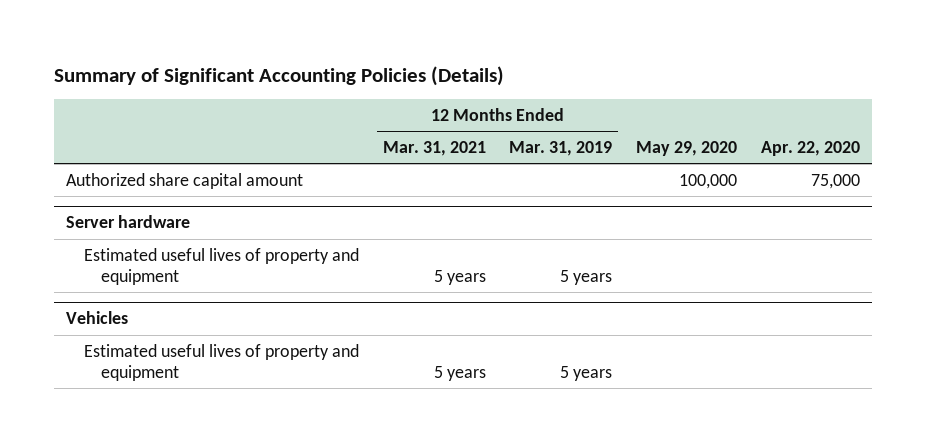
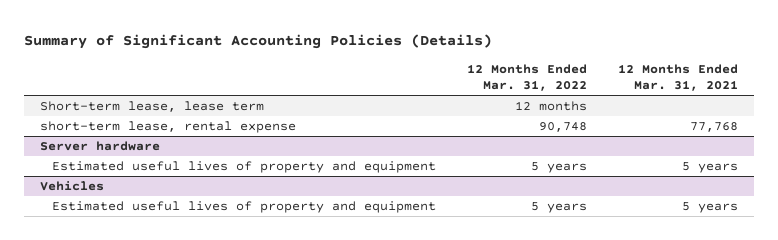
- | 12 Months Ended Mar. 31, 2021 | 12 Months Ended Mar. 31, 2019 | May 29, 2020 | Apr. 22, 2020
+ | 12 Months Ended Mar. 31, 2022 | 12 Months Ended Mar. 31, 2021
- Authorized share capital amount | | | 100,000 | 75,000
+ Short-term lease, lease term | 12 months |
+ short-term lease, rental expense | 90,748 | 77,768

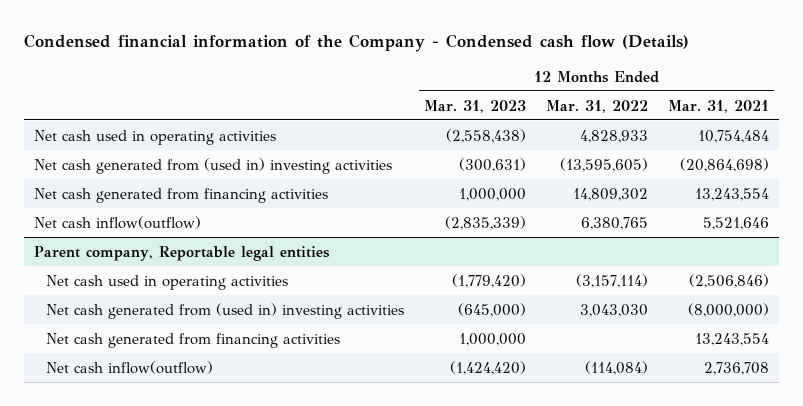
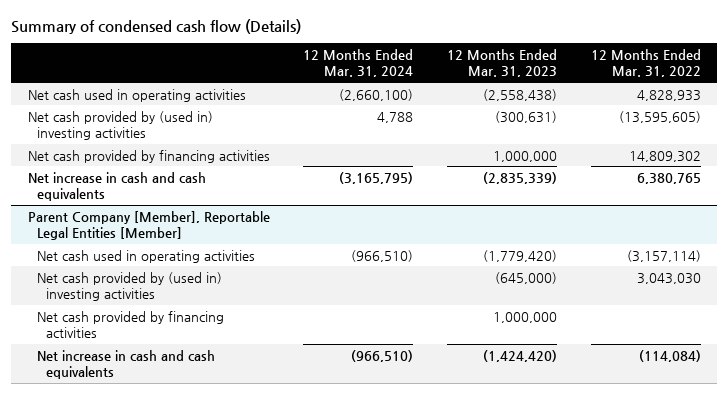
- Condensed financial information of the Company - Condensed cash flow (Details)
+ Summary of condensed cash flow (Details)
- | 12 Months Ended Mar. 31, 2023 | 12 Months Ended Mar. 31, 2022 | 12 Months Ended Mar. 31, 2021
+ | 12 Months Ended Mar. 31, 2024 | 12 Months Ended Mar. 31, 2023 | 12 Months Ended Mar. 31, 2022
- Net cash generated from (used in) investing activities | (300,631) | (13,595,605) | (20,864,698)
- Net cash generated from financing activities | 1,000,000 | 14,809,302 | 13,243,554
- Net cash inflow(outflow) | (2,835,339) | 6,380,765 | 5,521,646
- Parent company, Reportable legal entities
+ Net cash provided by (used in) investing activities | 4,788 | (300,631) | (13,595,605)
+ Net cash provided by financing activities | | 1,000,000 | 14,809,302
+ Net increase in cash and cash equivalents | (3,165,795) | (2,835,339) | 6,380,765
+ Parent Company [Member], Reportable Legal Entities [Member]
- Net cash generated from (used in) investing activities | (645,000) | 3,043,030 | (8,000,000)
- Net cash generated from financing activities | 1,000,000 | | 13,243,554
- Net cash inflow(outflow) | (1,424,420) | (114,084) | 2,736,708
+ Net cash provided by (used in) investing activities | | (645,000) | 3,043,030
+ Net cash provided by financing activities | | 1,000,000 |
+ Net increase in cash and cash equivalents | (966,510) | (1,424,420) | (114,084)

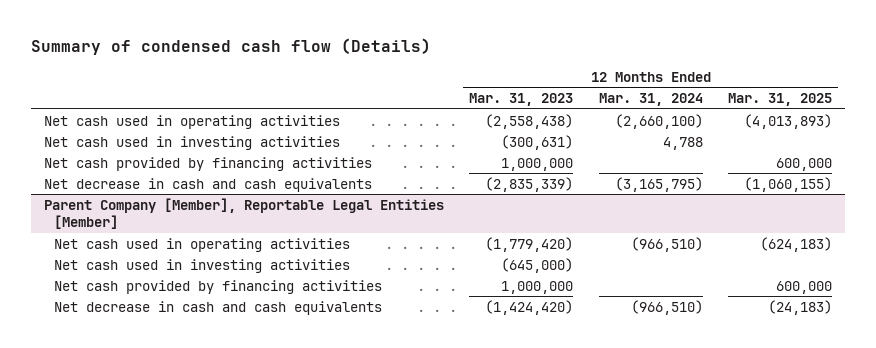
- | 12 Months Ended Mar. 31, 2024 | 12 Months Ended Mar. 31, 2023 | 12 Months Ended Mar. 31, 2022
+ | 12 Months Ended Mar. 31, 2023 | 12 Months Ended Mar. 31, 2024 | 12 Months Ended Mar. 31, 2025
- Net cash provided by (used in) investing activities | 4,788 | (300,631) | (13,595,605)
+ Net cash used in investing activities | (300,631) | 4,788 |
- Net increase in cash and cash equivalents | (3,165,795) | (2,835,339) | 6,380,765
+ Net decrease in cash and cash equivalents | (2,835,339) | (3,165,795) | (1,060,155)
@ Parent Company [Member], Reportable Legal Entities [Member]
- Net cash provided by (used in) investing activities | | (645,000) | 3,043,030
+ Net cash used in investing activities | (645,000) | |
- Net increase in cash and cash equivalents | (966,510) | (1,424,420) | (114,084)
+ Net decrease in cash and cash equivalents | (1,424,420) | (966,510) | (24,183)

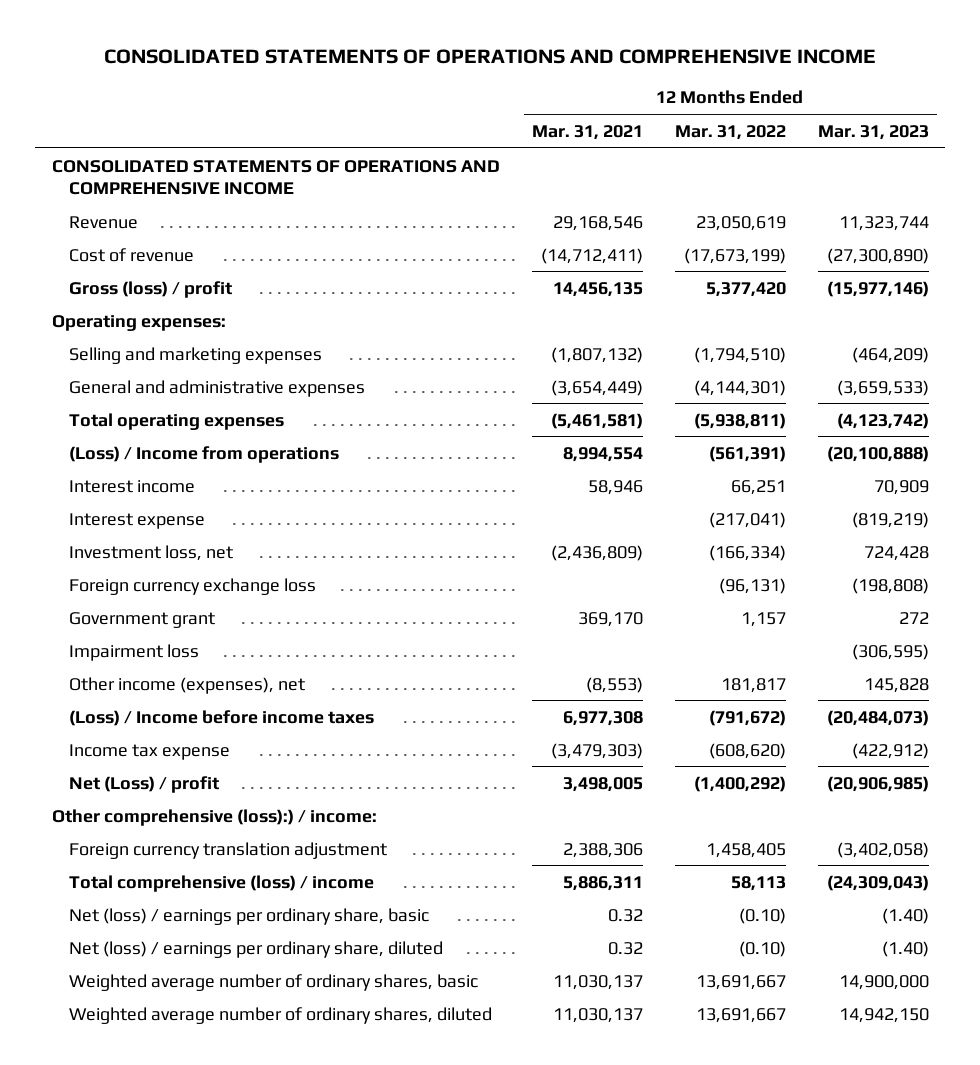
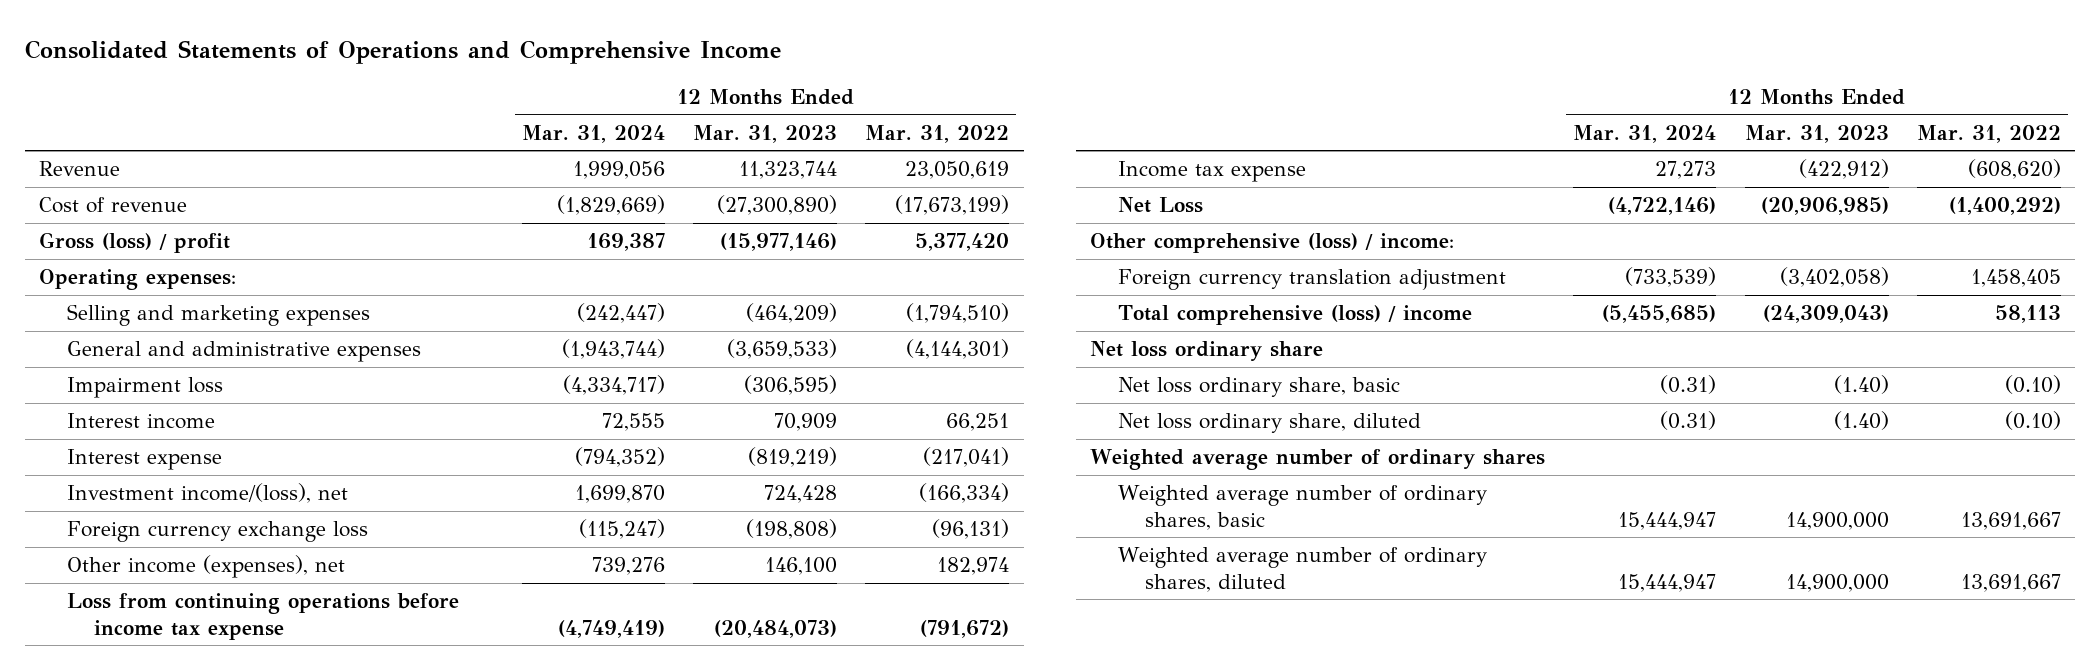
- CONSOLIDATED STATEMENTS OF OPERATIONS AND COMPREHENSIVE INCOME
+ Consolidated Statements of Operations and Comprehensive Income
- | 12 Months Ended Mar. 31, 2021 | 12 Months Ended Mar. 31, 2022 | 12 Months Ended Mar. 31, 2023
+ | 12 Months Ended Mar. 31, 2024 | 12 Months Ended Mar. 31, 2023 | 12 Months Ended Mar. 31, 2022
- CONSOLIDATED STATEMENTS OF OPERATIONS AND COMPREHENSIVE INCOME
- Total operating expenses | (5,461,581) | (5,938,811) | (4,123,742)
- (Loss) / Income from operations | 8,994,554 | (561,391) | (20,100,888)
moved up: Impairment loss | (4,334,717) | (306,595) |
- Investment loss, net | (2,436,809) | (166,334) | 724,428
+ Investment income/(loss), net | 1,699,870 | 724,428 | (166,334)
- Government grant | 369,170 | 1,157 | 272
- Other income (expenses), net | (8,553) | 181,817 | 145,828
- (Loss) / Income before income taxes | 6,977,308 | (791,672) | (20,484,073)
+ Other income (expenses), net | 739,276 | 146,100 | 182,974
+ Loss from continuing operations before income tax expense | (4,749,419) | (20,484,073) | (791,672)
- Net (Loss) / profit | 3,498,005 | (1,400,292) | (20,906,985)
- Other comprehensive (loss):) / income:
+ Net Loss | (4,722,146) | (20,906,985) | (1,400,292)
+ Other comprehensive (loss) / income:
- Net (loss) / earnings per ordinary share, basic | 0.32 | (0.10) | (1.40)
- Net (loss) / earnings per ordinary share, diluted | 0.32 | (0.10) | (1.40)
+ Net loss ordinary share
+ Net loss ordinary share, basic | (0.31) | (1.40) | (0.10)
+ Net loss ordinary share, diluted | (0.31) | (1.40) | (0.10)
+ Weighted average number of ordinary shares
- Weighted average number of ordinary shares, diluted | 11,030,137 | 13,691,667 | 14,942,150
+ Weighted average number of ordinary shares, diluted | 15,444,947 | 14,900,000 | 13,691,667

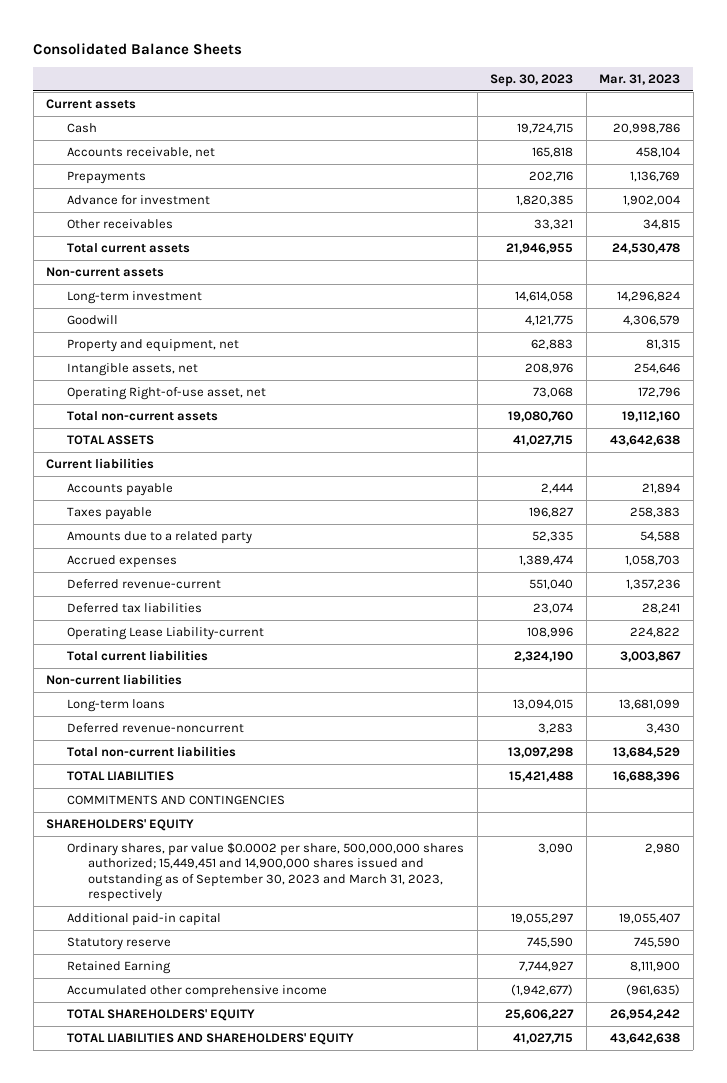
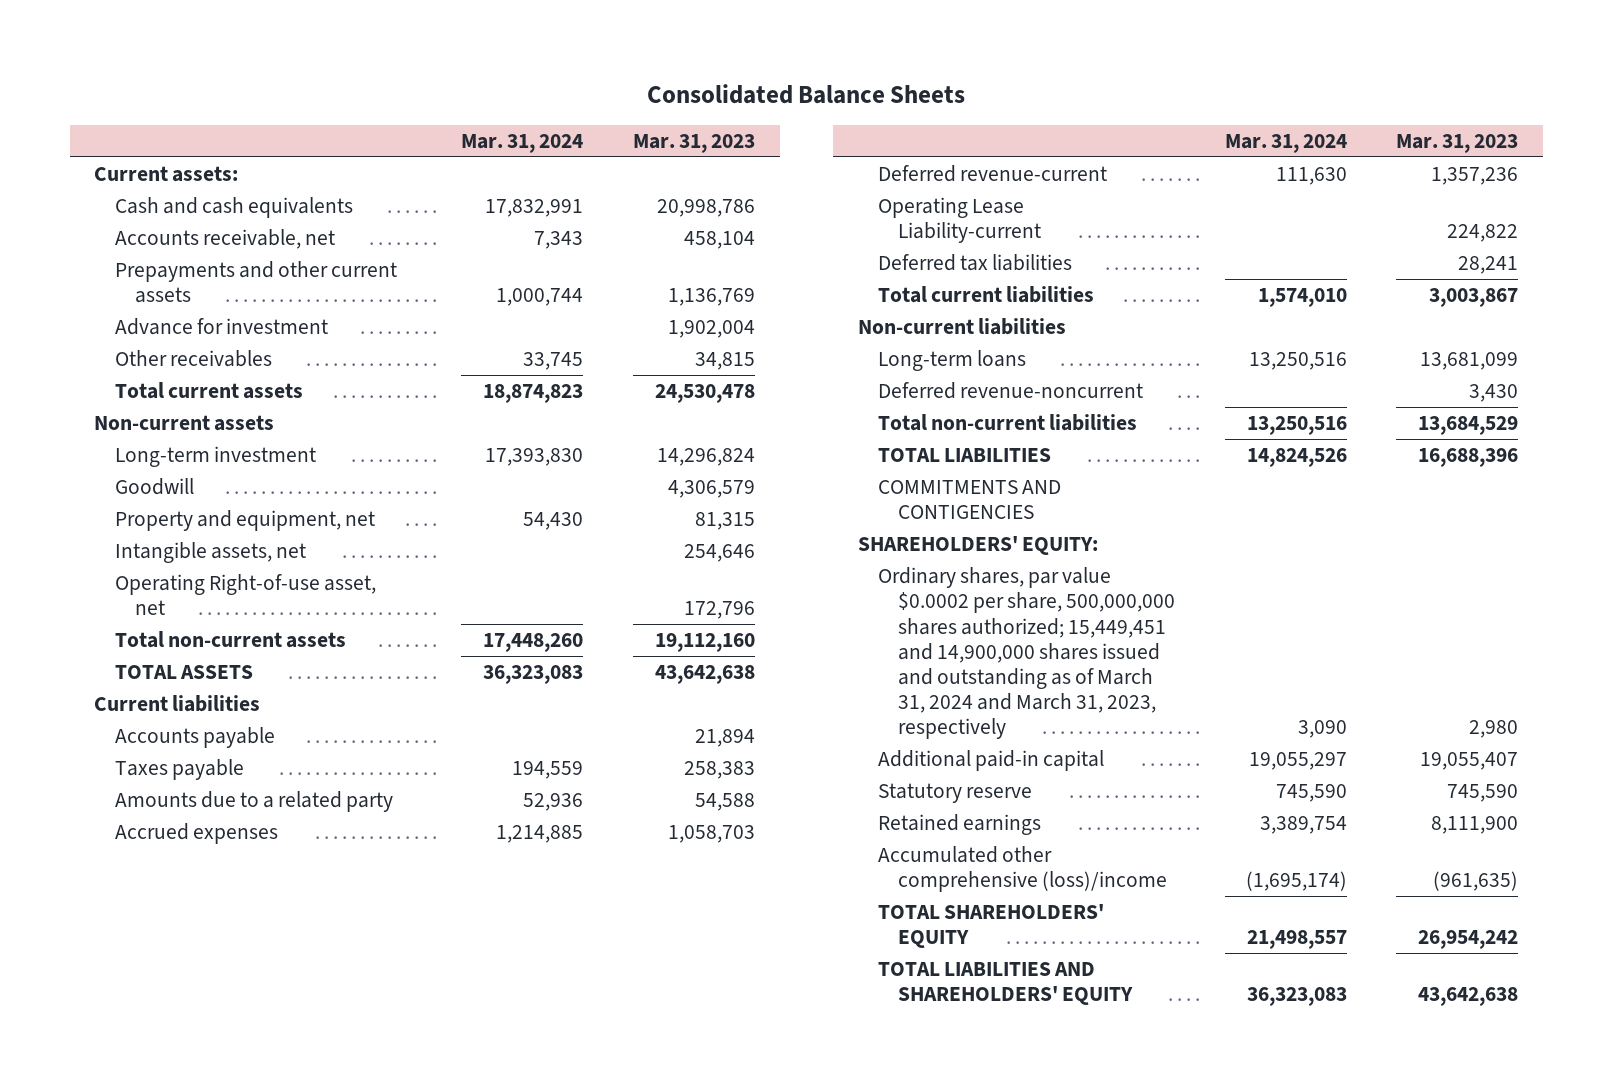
- | Sep. 30, 2023 | Mar. 31, 2023
+ | Mar. 31, 2024 | Mar. 31, 2023
- Current assets
- Cash | 19,724,715 | 20,998,786
+ Current assets:
+ Cash and cash equivalents | 17,832,991 | 20,998,786
- Prepayments | 202,716 | 1,136,769
+ Prepayments and other current assets | 1,000,744 | 1,136,769
moved down: Deferred tax liabilities | | 28,241
- COMMITMENTS AND CONTINGENCIES
- SHAREHOLDERS' EQUITY
- Ordinary shares, par value $0.0002 per share, 500,000,000 shares authorized; 15,449,451 and 14,900,000 shares issued and outstanding as of September 30, 2023 and March 31, 2023, respectively | 3,090 | 2,980
+ COMMITMENTS AND CONTIGENCIES
+ SHAREHOLDERS' EQUITY:
+ Ordinary shares, par value $0.0002 per share, 500,000,000 shares authorized; 15,449,451 and 14,900,000 shares issued and outstanding as of March 31, 2024 and March 31, 2023, respectively | 3,090 | 2,980
- Retained Earning | 7,744,927 | 8,111,900
- Accumulated other comprehensive income | (1,942,677) | (961,635)
+ Retained earnings | 3,389,754 | 8,111,900
+ Accumulated other comprehensive (loss)/income | (1,695,174) | (961,635)

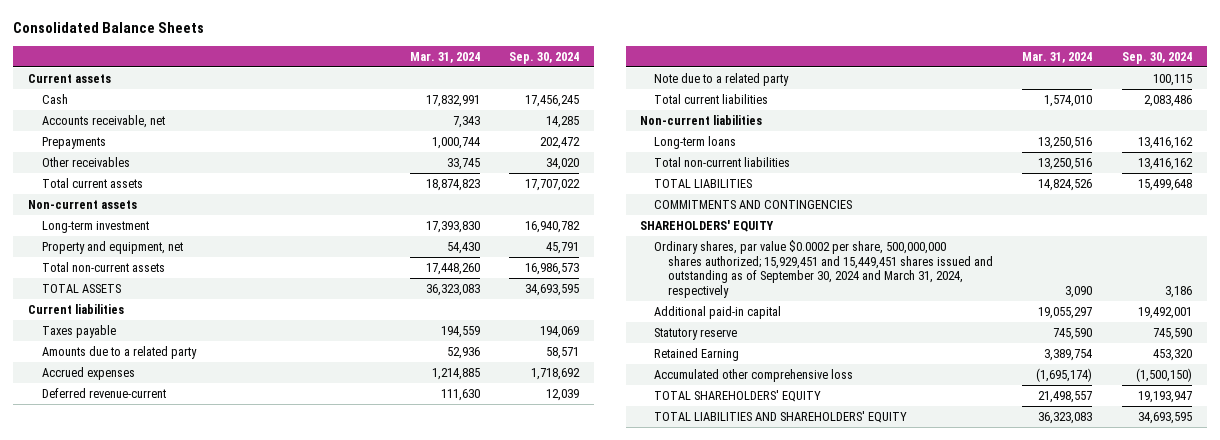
- | Mar. 31, 2024 | Mar. 31, 2023
+ | Mar. 31, 2024 | Sep. 30, 2024
- Current assets:
- Cash and cash equivalents | 17,832,991 | 20,998,786
+ Current assets
+ Cash | 17,832,991 | 17,456,245
- Prepayments and other current assets | 1,000,744 | 1,136,769
- Advance for investment | | 1,902,004
+ Prepayments | 1,000,744 | 202,472
- Goodwill | | 4,306,579
- Intangible assets, net | | 254,646
- Operating Right-of-use asset, net | | 172,796
- Accounts payable | | 21,894
- Operating Lease Liability-current | | 224,822
- Deferred tax liabilities | | 28,241
+ Note due to a related party | | 100,115
- Deferred revenue-noncurrent | | 3,430
- COMMITMENTS AND CONTIGENCIES
- SHAREHOLDERS' EQUITY:
- Ordinary shares, par value $0.0002 per share, 500,000,000 shares authorized; 15,449,451 and 14,900,000 shares issued and outstanding as of March 31, 2024 and March 31, 2023, respectively | 3,090 | 2,980
+ COMMITMENTS AND CONTINGENCIES
+ SHAREHOLDERS' EQUITY
+ Ordinary shares, par value $0.0002 per share, 500,000,000 shares authorized; 15,929,451 and 15,449,451 shares issued and outstanding as of September 30, 2024 and March 31, 2024, respectively | 3,090 | 3,186
- Retained earnings | 3,389,754 | 8,111,900
- Accumulated other comprehensive (loss)/income | (1,695,174) | (961,635)
+ Retained Earning | 3,389,754 | 453,320
+ Accumulated other comprehensive loss | (1,695,174) | (1,500,150)

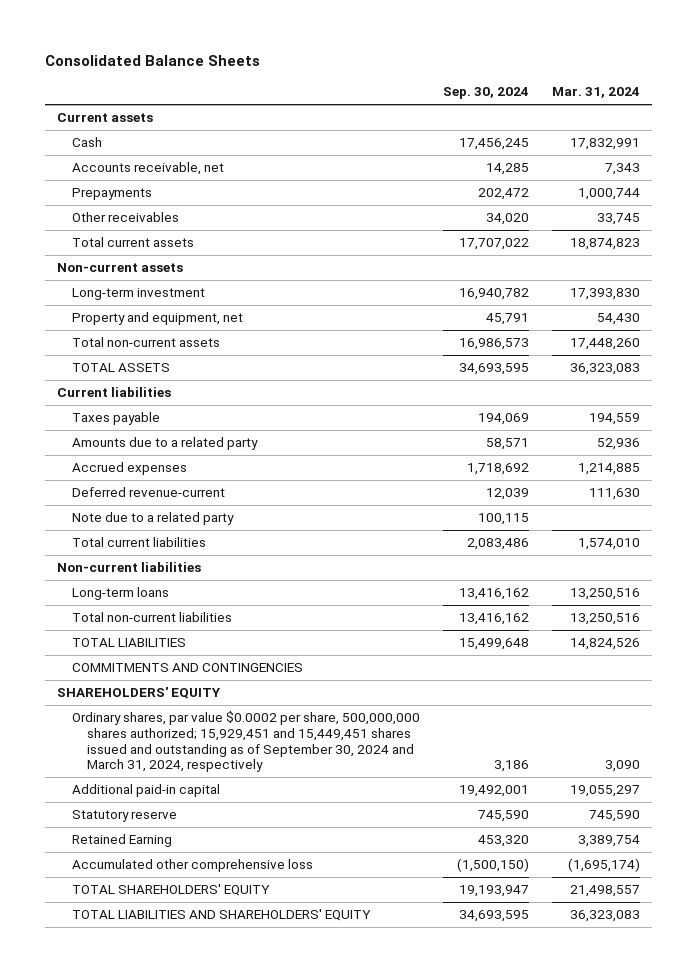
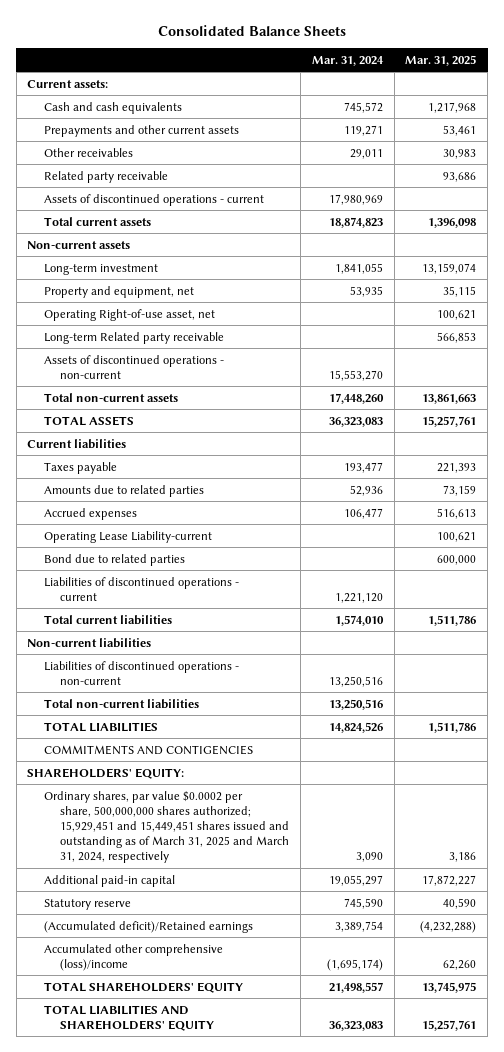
- | Sep. 30, 2024 | Mar. 31, 2024
+ | Mar. 31, 2024 | Mar. 31, 2025
- Current assets
- Cash | 17,456,245 | 17,832,991
- Accounts receivable, net | 14,285 | 7,343
- Prepayments | 202,472 | 1,000,744
- Other receivables | 34,020 | 33,745
+ Current assets:
+ Cash and cash equivalents | 745,572 | 1,217,968
+ Prepayments and other current assets | 119,271 | 53,461
+ Other receivables | 29,011 | 30,983
+ Related party receivable | | 93,686
+ Assets of discontinued operations - current | 17,980,969 |
- Long-term investment | 16,940,782 | 17,393,830
- Property and equipment, net | 45,791 | 54,430
+ Long-term investment | 1,841,055 | 13,159,074
+ Property and equipment, net | 53,935 | 35,115
+ Operating Right-of-use asset, net | | 100,621
+ Long-term Related party receivable | | 566,853
+ Assets of discontinued operations - non-current | 15,553,270 |
- Taxes payable | 194,069 | 194,559
- Amounts due to a related party | 58,571 | 52,936
- Accrued expenses | 1,718,692 | 1,214,885
- Deferred revenue-current | 12,039 | 111,630
- Note due to a related party | 100,115 |
+ Taxes payable | 193,477 | 221,393
+ Amounts due to related parties | 52,936 | 73,159
+ Accrued expenses | 106,477 | 516,613
+ Operating Lease Liability-current | | 100,621
+ Bond due to related parties | | 600,000
+ Liabilities of discontinued operations - current | 1,221,120 |
- Long-term loans | 13,416,162 | 13,250,516
+ Liabilities of discontinued operations - non-current | 13,250,516 |
- COMMITMENTS AND CONTINGENCIES
- SHAREHOLDERS' EQUITY
- Ordinary shares, par value $0.0002 per share, 500,000,000 shares authorized; 15,929,451 and 15,449,451 shares issued and outstanding as of September 30, 2024 and March 31, 2024, respectively | 3,186 | 3,090
+ COMMITMENTS AND CONTIGENCIES
+ SHAREHOLDERS' EQUITY:
+ Ordinary shares, par value $0.0002 per share, 500,000,000 shares authorized; 15,929,451 and 15,449,451 shares issued and outstanding as of March 31, 2025 and March 31, 2024, respectively | 3,090 | 3,186
- Retained Earning | 453,320 | 3,389,754
- Accumulated other comprehensive loss | (1,500,150) | (1,695,174)
+ (Accumulated deficit)/Retained earnings | 3,389,754 | (4,232,288)
+ Accumulated other comprehensive (loss)/income | (1,695,174) | 62,260

